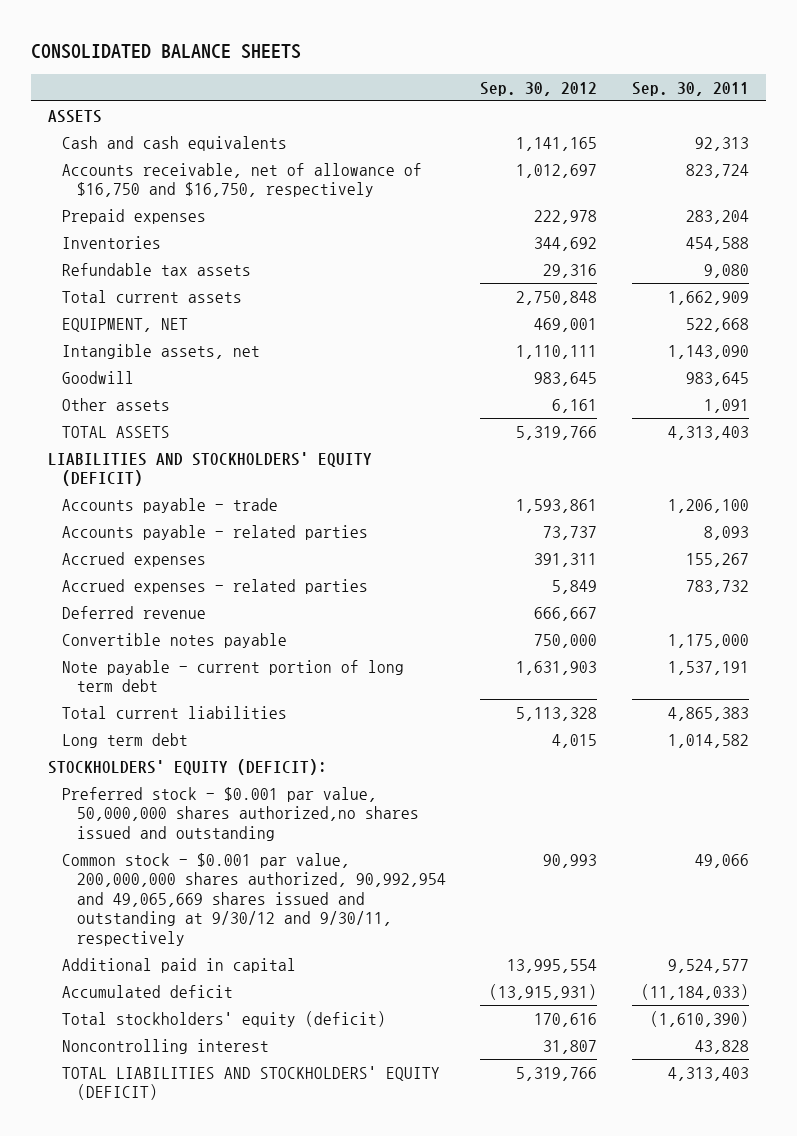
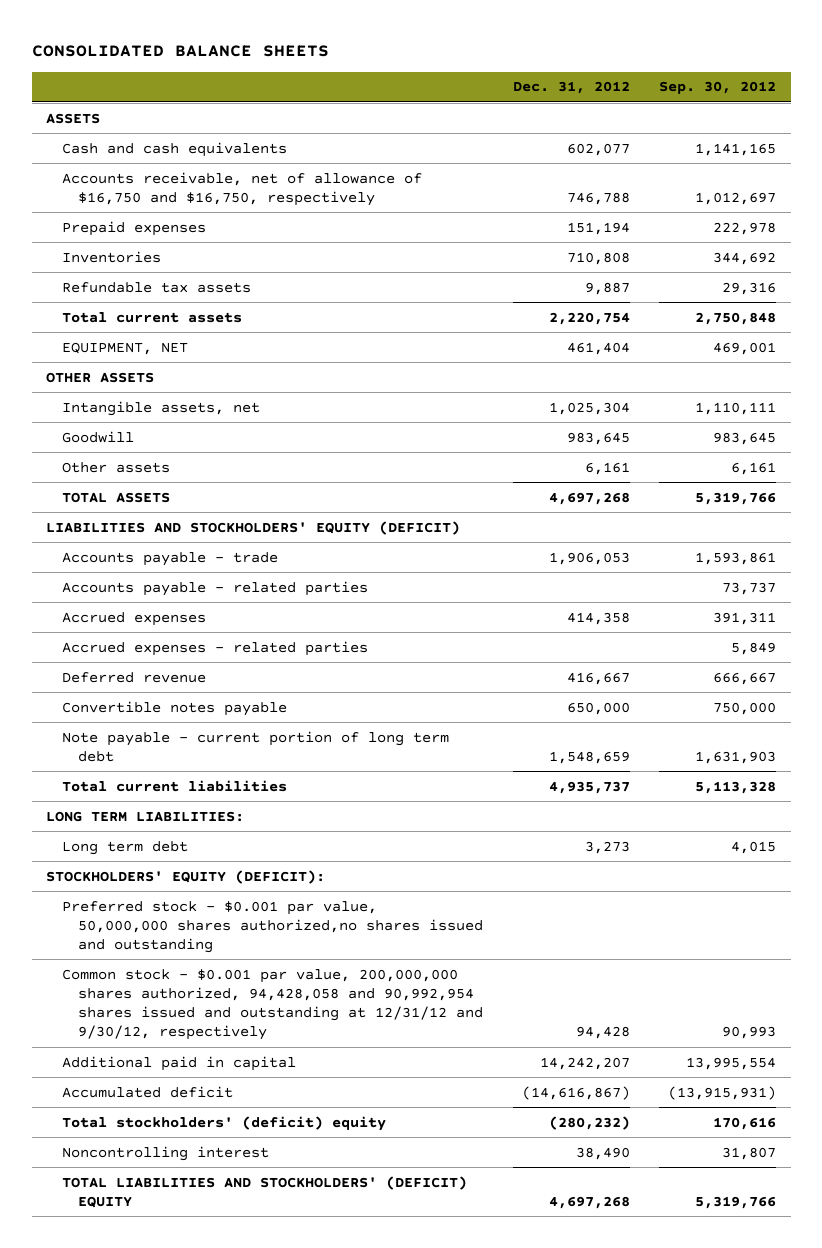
- | Sep. 30, 2012 | Sep. 30, 2011
+ | Dec. 31, 2012 | Sep. 30, 2012
+ OTHER ASSETS
+ LONG TERM LIABILITIES:
- Common stock - $0.001 par value, 200,000,000 shares authorized, 90,992,954 and 49,065,669 shares issued and outstanding at 9/30/12 and 9/30/11, respectively | 90,993 | 49,066
+ Common stock - $0.001 par value, 200,000,000 shares authorized, 94,428,058 and 90,992,954 shares issued and outstanding at 12/31/12 and 9/30/12, respectively | 94,428 | 90,993
- Total stockholders' equity (deficit) | 170,616 | (1,610,390)
+ Total stockholders' (deficit) equity | (280,232) | 170,616
- TOTAL LIABILITIES AND STOCKHOLDERS' EQUITY (DEFICIT) | 5,319,766 | 4,313,403
+ TOTAL LIABILITIES AND STOCKHOLDERS' (DEFICIT) EQUITY | 4,697,268 | 5,319,766

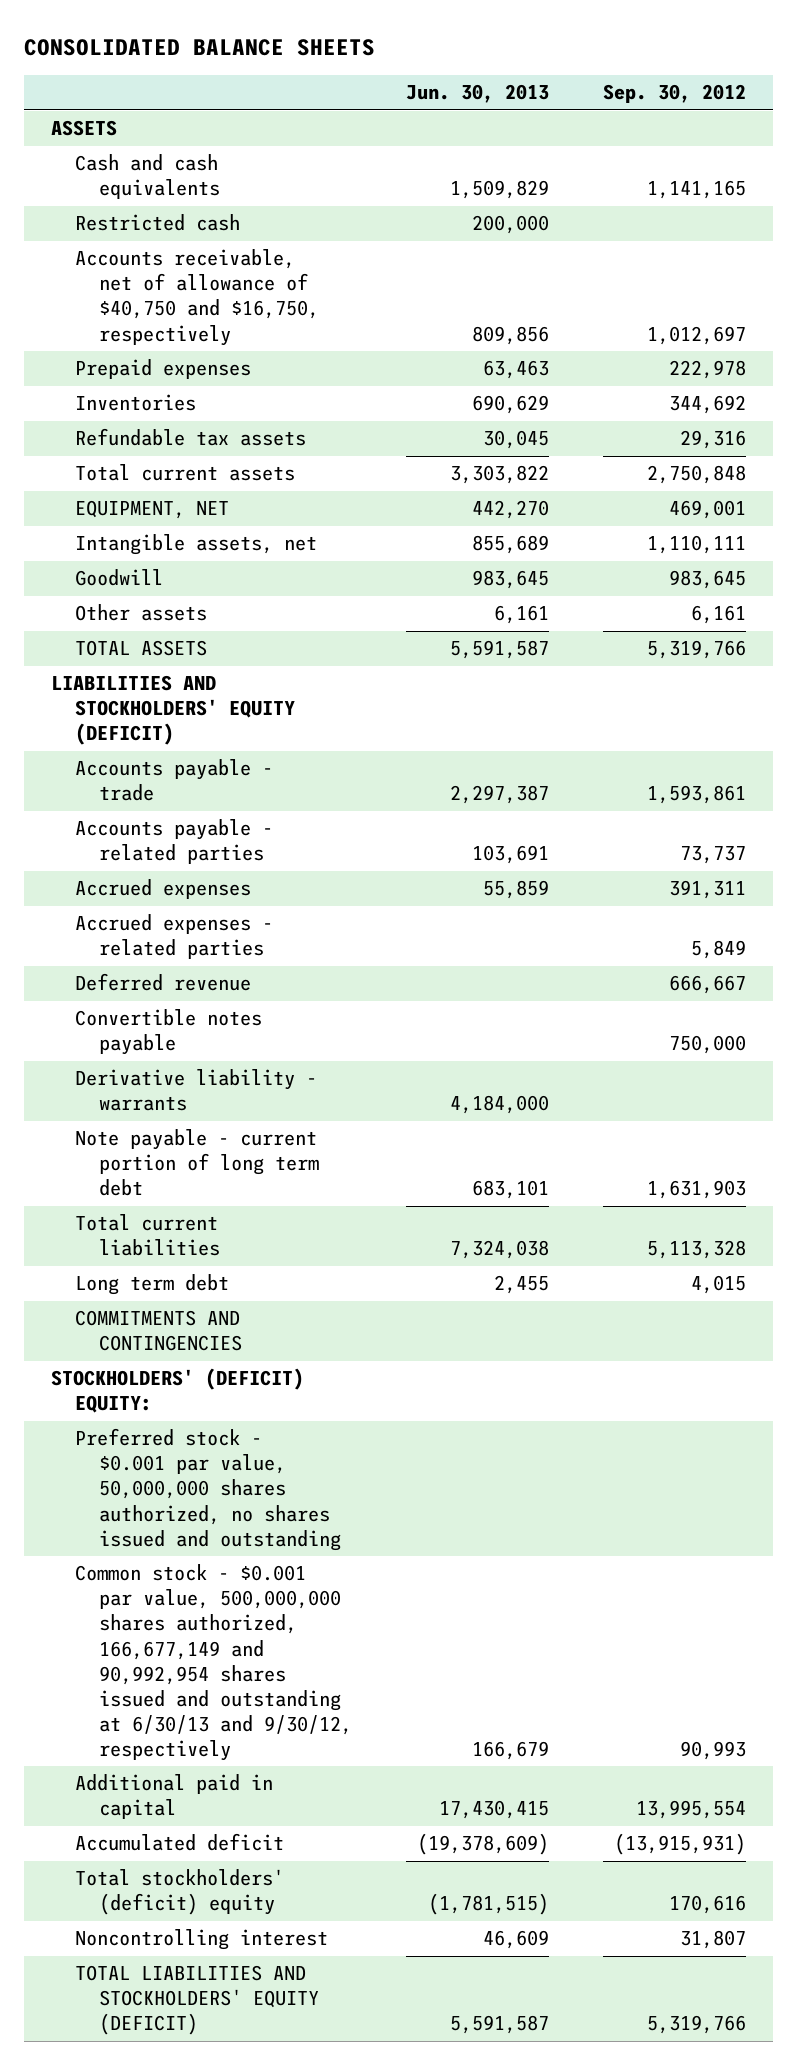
- | Dec. 31, 2012 | Sep. 30, 2012
+ | Jun. 30, 2013 | Sep. 30, 2012
- Accounts receivable, net of allowance of $16,750 and $16,750, respectively | 746,788 | 1,012,697
+ Restricted cash | 200,000 |
+ Accounts receivable, net of allowance of $40,750 and $16,750, respectively | 809,856 | 1,012,697
- OTHER ASSETS
+ Derivative liability - warrants | 4,184,000 |
- LONG TERM LIABILITIES:
- STOCKHOLDERS' EQUITY (DEFICIT):
- Preferred stock - $0.001 par value, 50,000,000 shares authorized,no shares issued and outstanding
- Common stock - $0.001 par value, 200,000,000 shares authorized, 94,428,058 and 90,992,954 shares issued and outstanding at 12/31/12 and 9/30/12, respectively | 94,428 | 90,993
+ COMMITMENTS AND CONTINGENCIES
+ STOCKHOLDERS' (DEFICIT) EQUITY:
+ Preferred stock - $0.001 par value, 50,000,000 shares authorized, no shares issued and outstanding
+ Common stock - $0.001 par value, 500,000,000 shares authorized, 166,677,149 and 90,992,954 shares issued and outstanding at 6/30/13 and 9/30/12, respectively | 166,679 | 90,993
- TOTAL LIABILITIES AND STOCKHOLDERS' (DEFICIT) EQUITY | 4,697,268 | 5,319,766
+ TOTAL LIABILITIES AND STOCKHOLDERS' EQUITY (DEFICIT) | 5,591,587 | 5,319,766

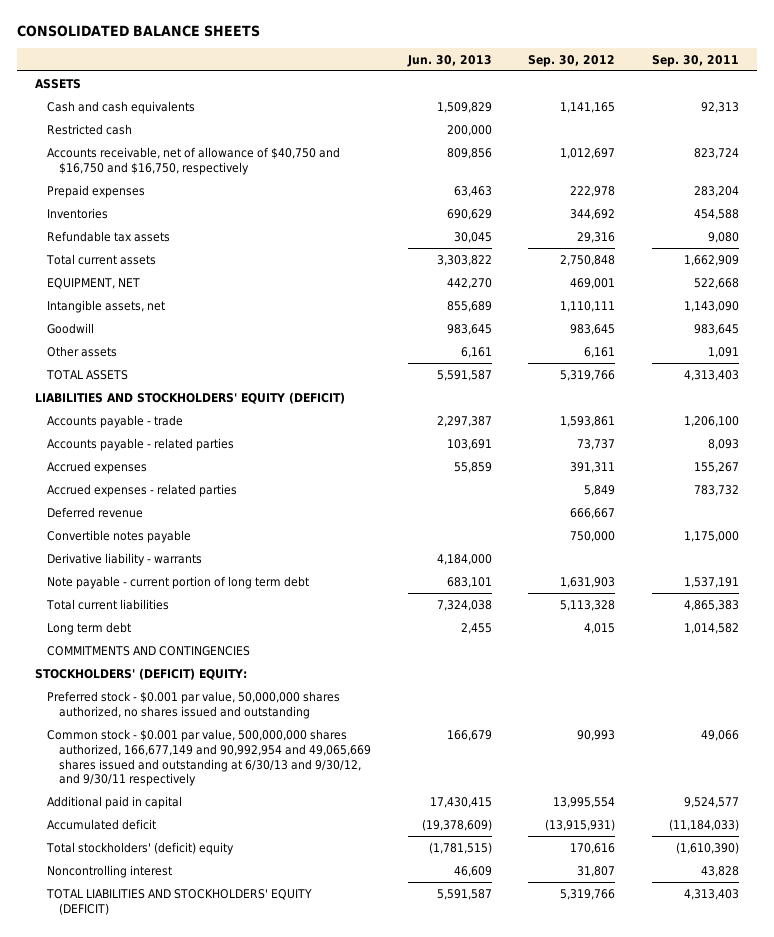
- | Jun. 30, 2013 | Sep. 30, 2012
+ | Jun. 30, 2013 | Sep. 30, 2012 | Sep. 30, 2011
- Accounts receivable, net of allowance of $40,750 and $16,750, respectively | 809,856 | 1,012,697
+ Accounts receivable, net of allowance of $40,750 and $16,750 and $16,750, respectively | 809,856 | 1,012,697 | 823,724
- Common stock - $0.001 par value, 500,000,000 shares authorized, 166,677,149 and 90,992,954 shares issued and outstanding at 6/30/13 and 9/30/12, respectively | 166,679 | 90,993
+ Common stock - $0.001 par value, 500,000,000 shares authorized, 166,677,149 and 90,992,954 and 49,065,669 shares issued and outstanding at 6/30/13 and 9/30/12, and 9/30/11 respectively | 166,679 | 90,993 | 49,066

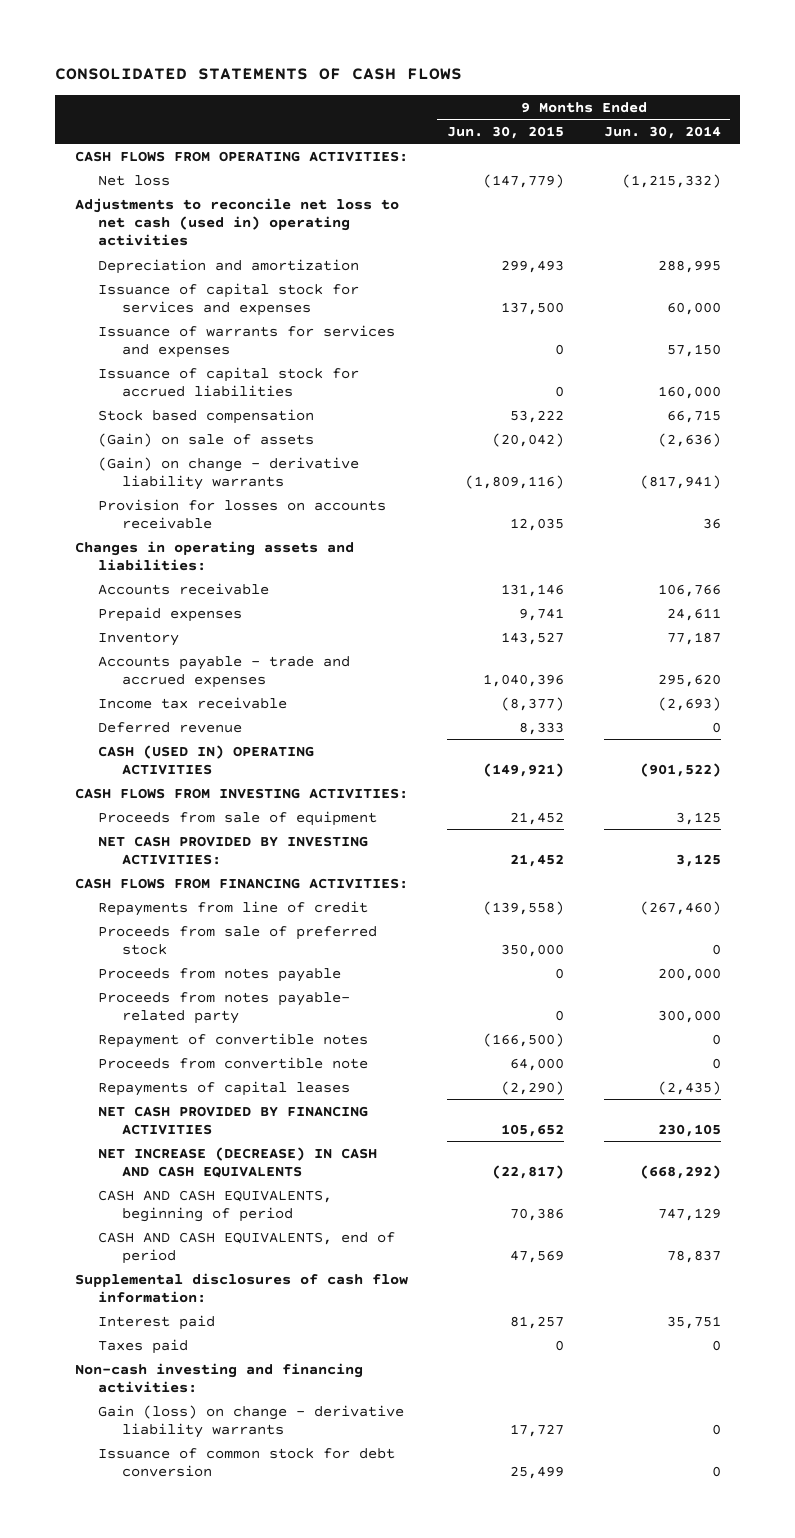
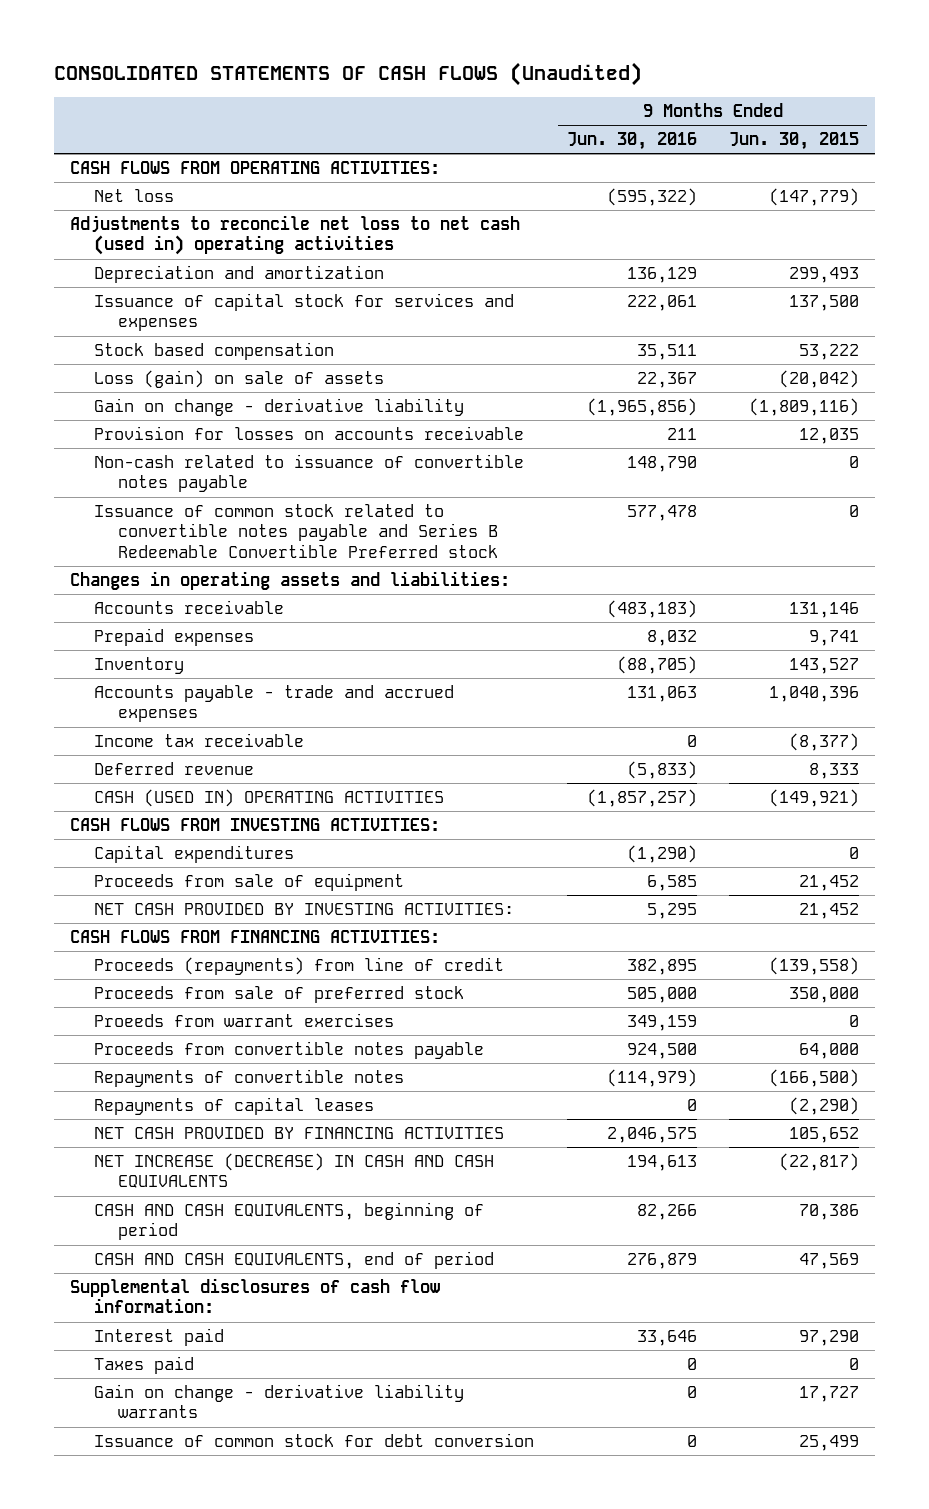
- CONSOLIDATED STATEMENTS OF CASH FLOWS
+ CONSOLIDATED STATEMENTS OF CASH FLOWS (Unaudited)
- | 9 Months Ended Jun. 30, 2015 | 9 Months Ended Jun. 30, 2014
+ | 9 Months Ended Jun. 30, 2016 | 9 Months Ended Jun. 30, 2015
- Issuance of warrants for services and expenses | 0 | 57,150
- Issuance of capital stock for accrued liabilities | 0 | 160,000
- (Gain) on sale of assets | (20,042) | (2,636)
- (Gain) on change - derivative liability warrants | (1,809,116) | (817,941)
+ Loss (gain) on sale of assets | 22,367 | (20,042)
+ Gain on change - derivative liability | (1,965,856) | (1,809,116)
+ Non-cash related to issuance of convertible notes payable | 148,790 | 0
+ Issuance of common stock related to convertible notes payable and Series B Redeemable Convertible Preferred stock | 577,478 | 0
+ Capital expenditures | (1,290) | 0
- Repayments from line of credit | (139,558) | (267,460)
+ Proceeds (repayments) from line of credit | 382,895 | (139,558)
- Proceeds from notes payable | 0 | 200,000
- Proceeds from notes payable- related party | 0 | 300,000
- Repayment of convertible notes | (166,500) | 0
- Proceeds from convertible note | 64,000 | 0
+ Proeeds from warrant exercises | 349,159 | 0
+ Proceeds from convertible notes payable | 924,500 | 64,000
+ Repayments of convertible notes | (114,979) | (166,500)
- Interest paid | 81,257 | 35,751
+ Interest paid | 33,646 | 97,290
- Non-cash investing and financing activities:
- Gain (loss) on change - derivative liability warrants | 17,727 | 0
+ Gain on change - derivative liability warrants | 0 | 17,727

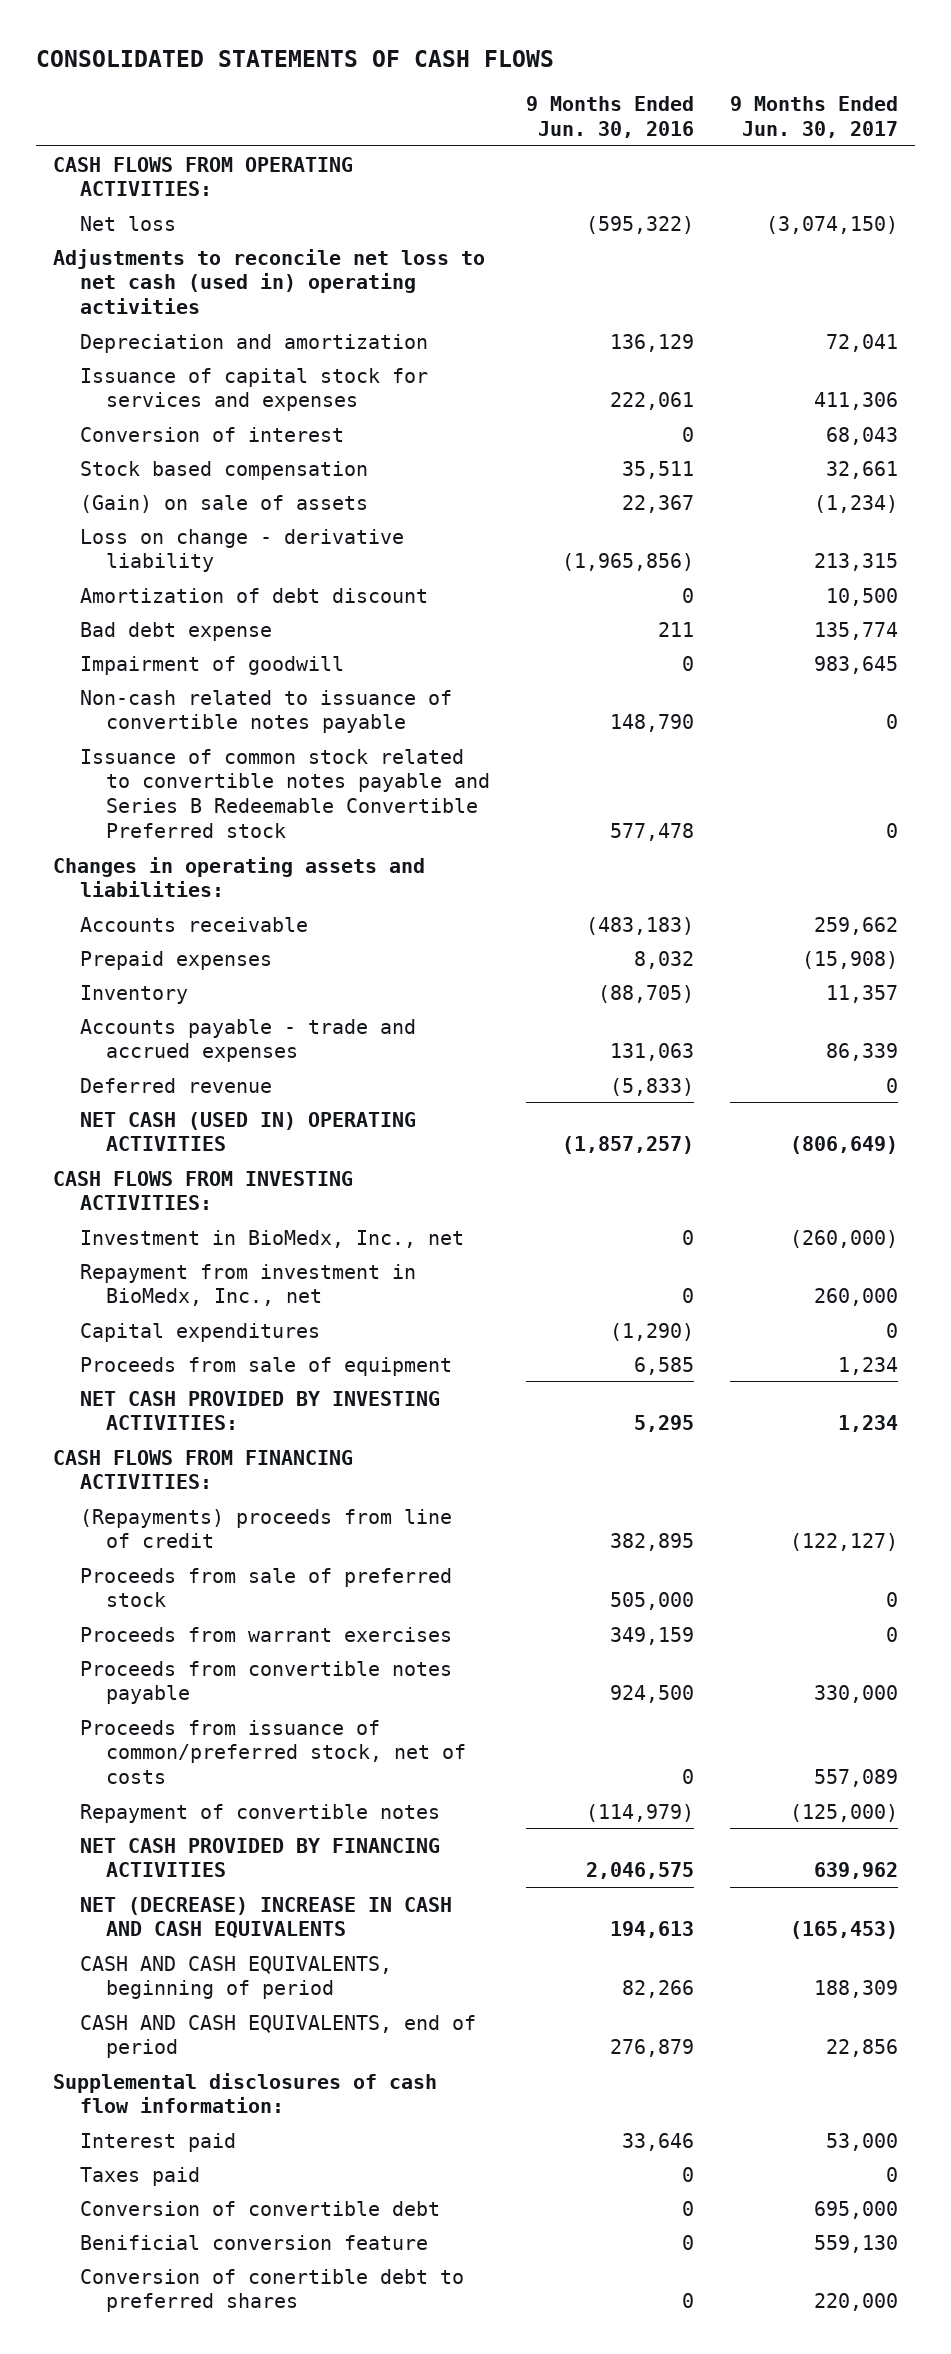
- CONSOLIDATED STATEMENTS OF CASH FLOWS (Unaudited)
+ CONSOLIDATED STATEMENTS OF CASH FLOWS
- | 9 Months Ended Jun. 30, 2016 | 9 Months Ended Jun. 30, 2015
+ | 9 Months Ended Jun. 30, 2016 | 9 Months Ended Jun. 30, 2017
+ Conversion of interest | 0 | 68,043
- Loss (gain) on sale of assets | 22,367 | (20,042)
- Gain on change - derivative liability | (1,965,856) | (1,809,116)
- Provision for losses on accounts receivable | 211 | 12,035
+ (Gain) on sale of assets | 22,367 | (1,234)
+ Loss on change - derivative liability | (1,965,856) | 213,315
+ Amortization of debt discount | 0 | 10,500
+ Bad debt expense | 211 | 135,774
+ Impairment of goodwill | 0 | 983,645
- Income tax receivable | 0 | (8,377)
- CASH (USED IN) OPERATING ACTIVITIES | (1,857,257) | (149,921)
+ NET CASH (USED IN) OPERATING ACTIVITIES | (1,857,257) | (806,649)
+ Investment in BioMedx, Inc., net | 0 | (260,000)
+ Repayment from investment in BioMedx, Inc., net | 0 | 260,000
- Proceeds (repayments) from line of credit | 382,895 | (139,558)
+ (Repayments) proceeds from line of credit | 382,895 | (122,127)
- Proeeds from warrant exercises | 349,159 | 0
+ Proceeds from warrant exercises | 349,159 | 0
- Repayments of convertible notes | (114,979) | (166,500)
- Repayments of capital leases | 0 | (2,290)
+ Proceeds from issuance of common/preferred stock, net of costs | 0 | 557,089
+ Repayment of convertible notes | (114,979) | (125,000)
- NET INCREASE (DECREASE) IN CASH AND CASH EQUIVALENTS | 194,613 | (22,817)
+ NET (DECREASE) INCREASE IN CASH AND CASH EQUIVALENTS | 194,613 | (165,453)
- Gain on change - derivative liability warrants | 0 | 17,727
- Issuance of common stock for debt conversion | 0 | 25,499
+ Conversion of convertible debt | 0 | 695,000
+ Benificial conversion feature | 0 | 559,130
+ Conversion of conertible debt to preferred shares | 0 | 220,000

